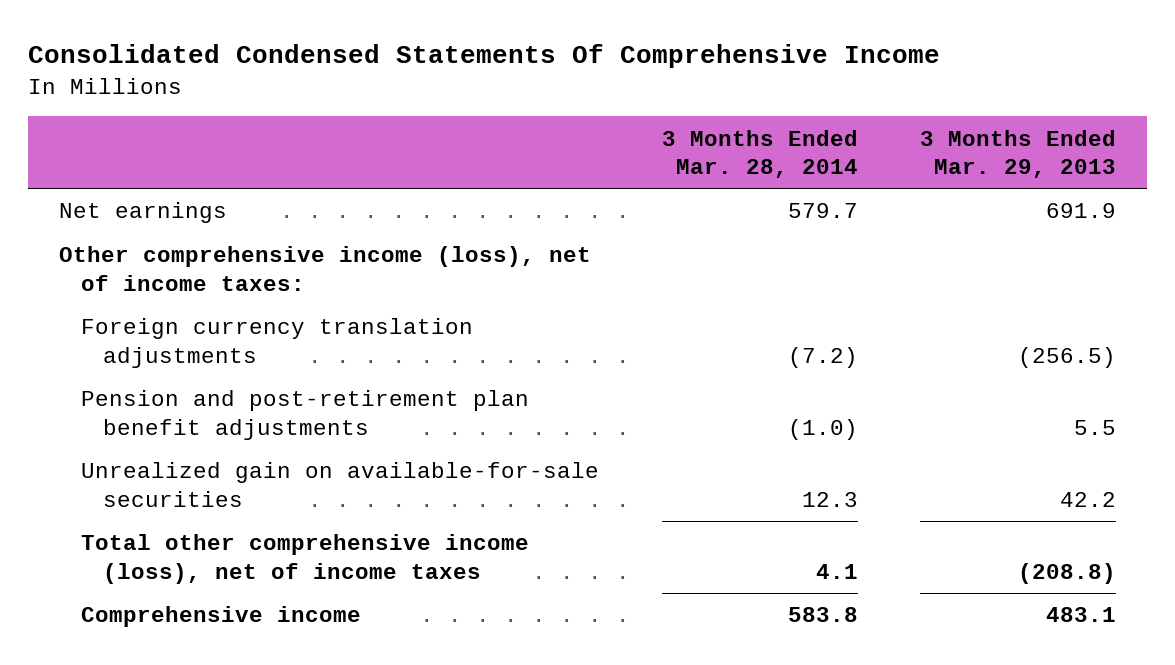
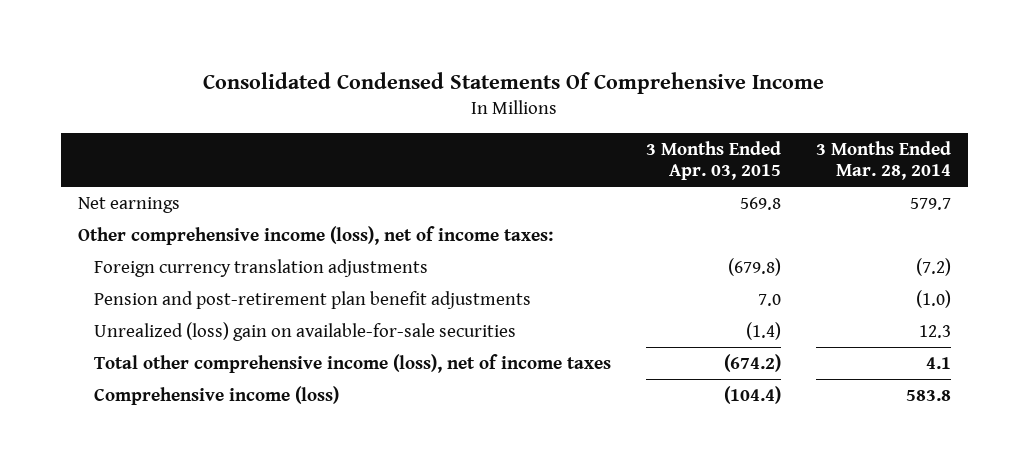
- | 3 Months Ended Mar. 28, 2014 | 3 Months Ended Mar. 29, 2013
+ | 3 Months Ended Apr. 03, 2015 | 3 Months Ended Mar. 28, 2014
- Unrealized gain on available-for-sale securities | 12.3 | 42.2
+ Unrealized (loss) gain on available-for-sale securities | (1.4) | 12.3
- Comprehensive income | 583.8 | 483.1
+ Comprehensive income (loss) | (104.4) | 583.8

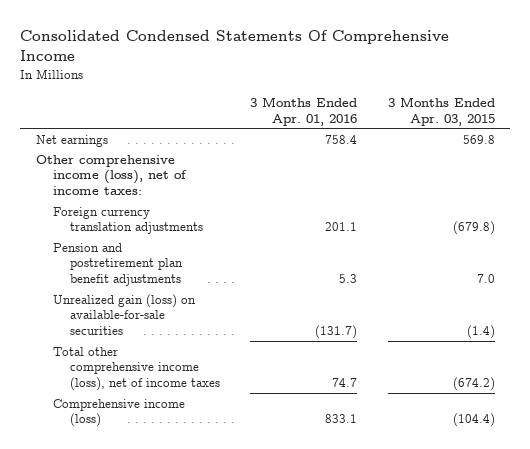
- | 3 Months Ended Apr. 03, 2015 | 3 Months Ended Mar. 28, 2014
+ | 3 Months Ended Apr. 01, 2016 | 3 Months Ended Apr. 03, 2015
- Pension and post-retirement plan benefit adjustments | 7.0 | (1.0)
- Unrealized (loss) gain on available-for-sale securities | (1.4) | 12.3
+ Pension and postretirement plan benefit adjustments | 5.3 | 7.0
+ Unrealized gain (loss) on available-for-sale securities | (131.7) | (1.4)

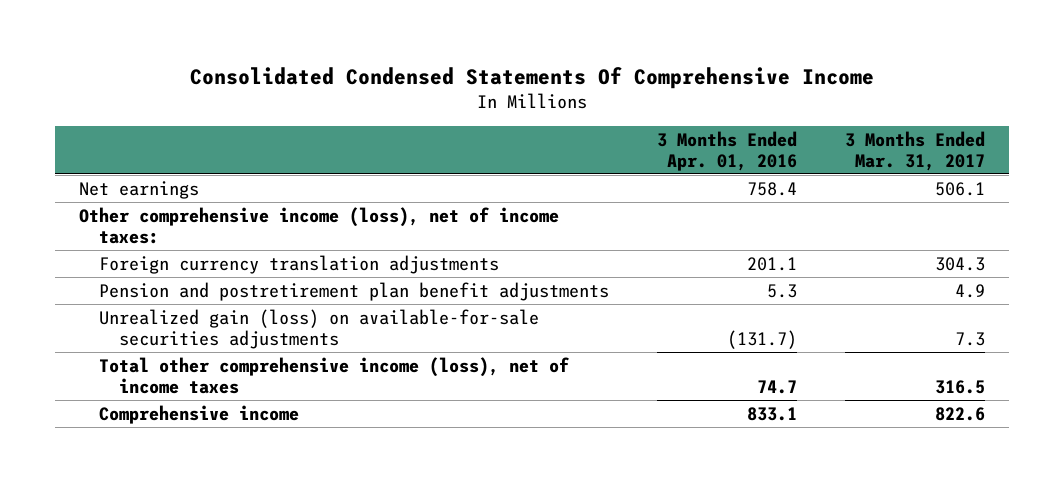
- | 3 Months Ended Apr. 01, 2016 | 3 Months Ended Apr. 03, 2015
+ | 3 Months Ended Apr. 01, 2016 | 3 Months Ended Mar. 31, 2017
- Unrealized gain (loss) on available-for-sale securities | (131.7) | (1.4)
+ Unrealized gain (loss) on available-for-sale securities adjustments | (131.7) | 7.3
- Comprehensive income (loss) | 833.1 | (104.4)
+ Comprehensive income | 833.1 | 822.6

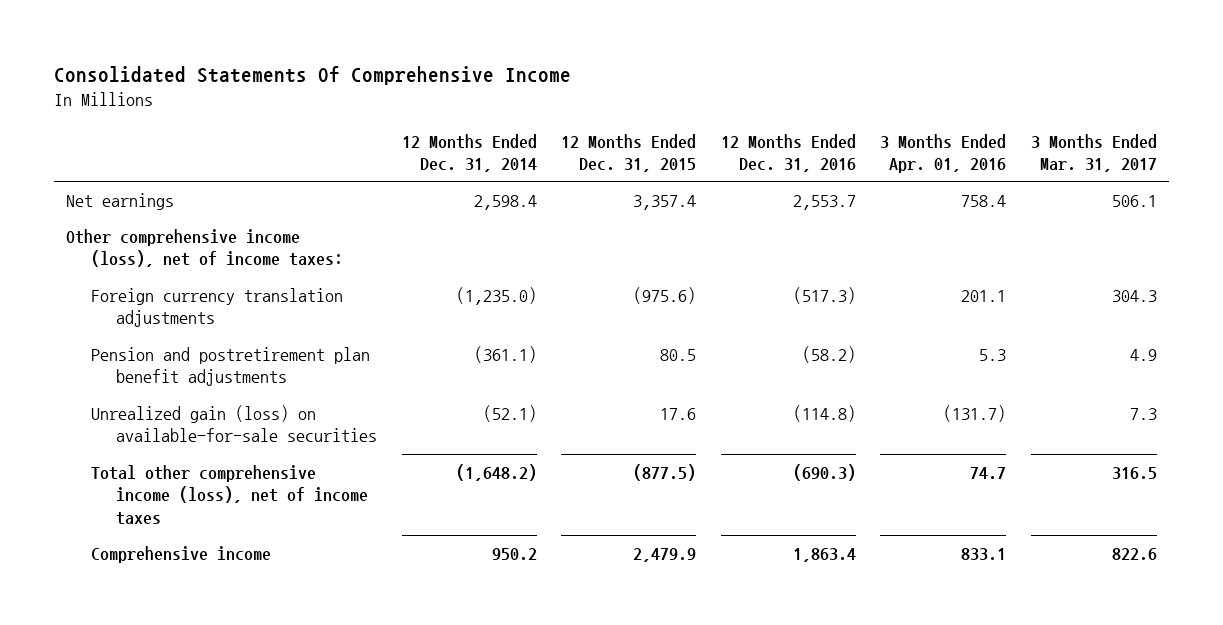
- Consolidated Condensed Statements Of Comprehensive Income
+ Consolidated Statements Of Comprehensive Income
- | 3 Months Ended Apr. 01, 2016 | 3 Months Ended Mar. 31, 2017
+ | 12 Months Ended Dec. 31, 2014 | 12 Months Ended Dec. 31, 2015 | 12 Months Ended Dec. 31, 2016 | 3 Months Ended Apr. 01, 2016 | 3 Months Ended Mar. 31, 2017
- Unrealized gain (loss) on available-for-sale securities adjustments | (131.7) | 7.3
+ Unrealized gain (loss) on available-for-sale securities | (52.1) | 17.6 | (114.8) | (131.7) | 7.3

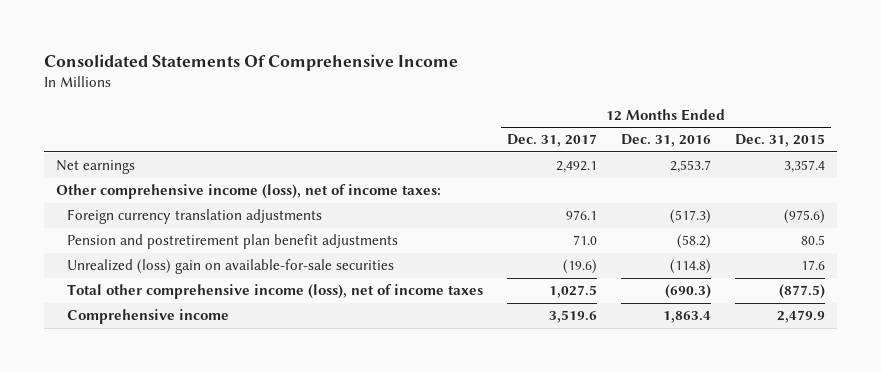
- | 12 Months Ended Dec. 31, 2014 | 12 Months Ended Dec. 31, 2015 | 12 Months Ended Dec. 31, 2016 | 3 Months Ended Apr. 01, 2016 | 3 Months Ended Mar. 31, 2017
+ | 12 Months Ended Dec. 31, 2017 | 12 Months Ended Dec. 31, 2016 | 12 Months Ended Dec. 31, 2015
- Unrealized gain (loss) on available-for-sale securities | (52.1) | 17.6 | (114.8) | (131.7) | 7.3
+ Unrealized (loss) gain on available-for-sale securities | (19.6) | (114.8) | 17.6

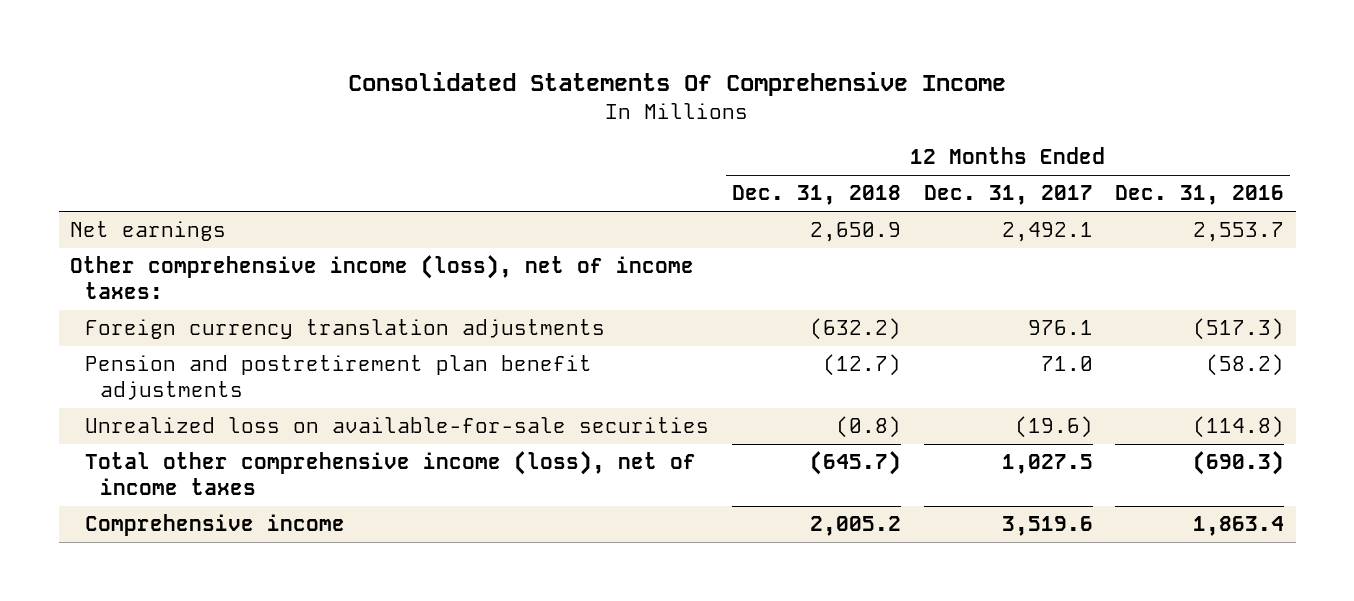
- | 12 Months Ended Dec. 31, 2017 | 12 Months Ended Dec. 31, 2016 | 12 Months Ended Dec. 31, 2015
+ | 12 Months Ended Dec. 31, 2018 | 12 Months Ended Dec. 31, 2017 | 12 Months Ended Dec. 31, 2016
- Unrealized (loss) gain on available-for-sale securities | (19.6) | (114.8) | 17.6
+ Unrealized loss on available-for-sale securities | (0.8) | (19.6) | (114.8)

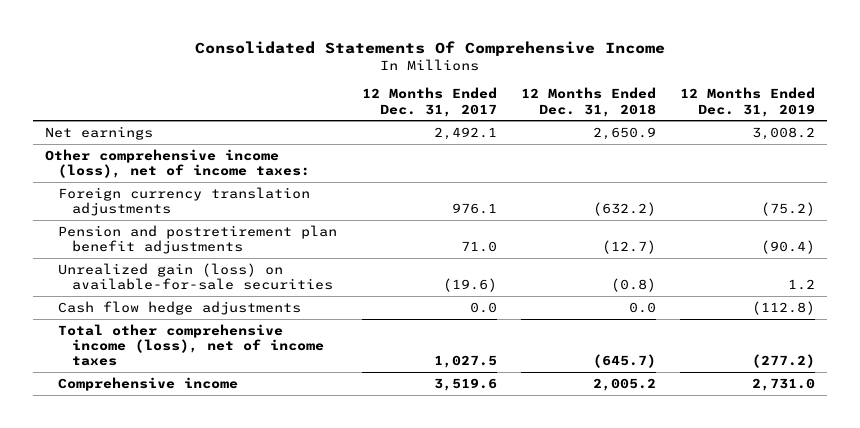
- | 12 Months Ended Dec. 31, 2018 | 12 Months Ended Dec. 31, 2017 | 12 Months Ended Dec. 31, 2016
+ | 12 Months Ended Dec. 31, 2017 | 12 Months Ended Dec. 31, 2018 | 12 Months Ended Dec. 31, 2019
- Unrealized loss on available-for-sale securities | (0.8) | (19.6) | (114.8)
+ Unrealized gain (loss) on available-for-sale securities | (19.6) | (0.8) | 1.2
+ Cash flow hedge adjustments | 0.0 | 0.0 | (112.8)

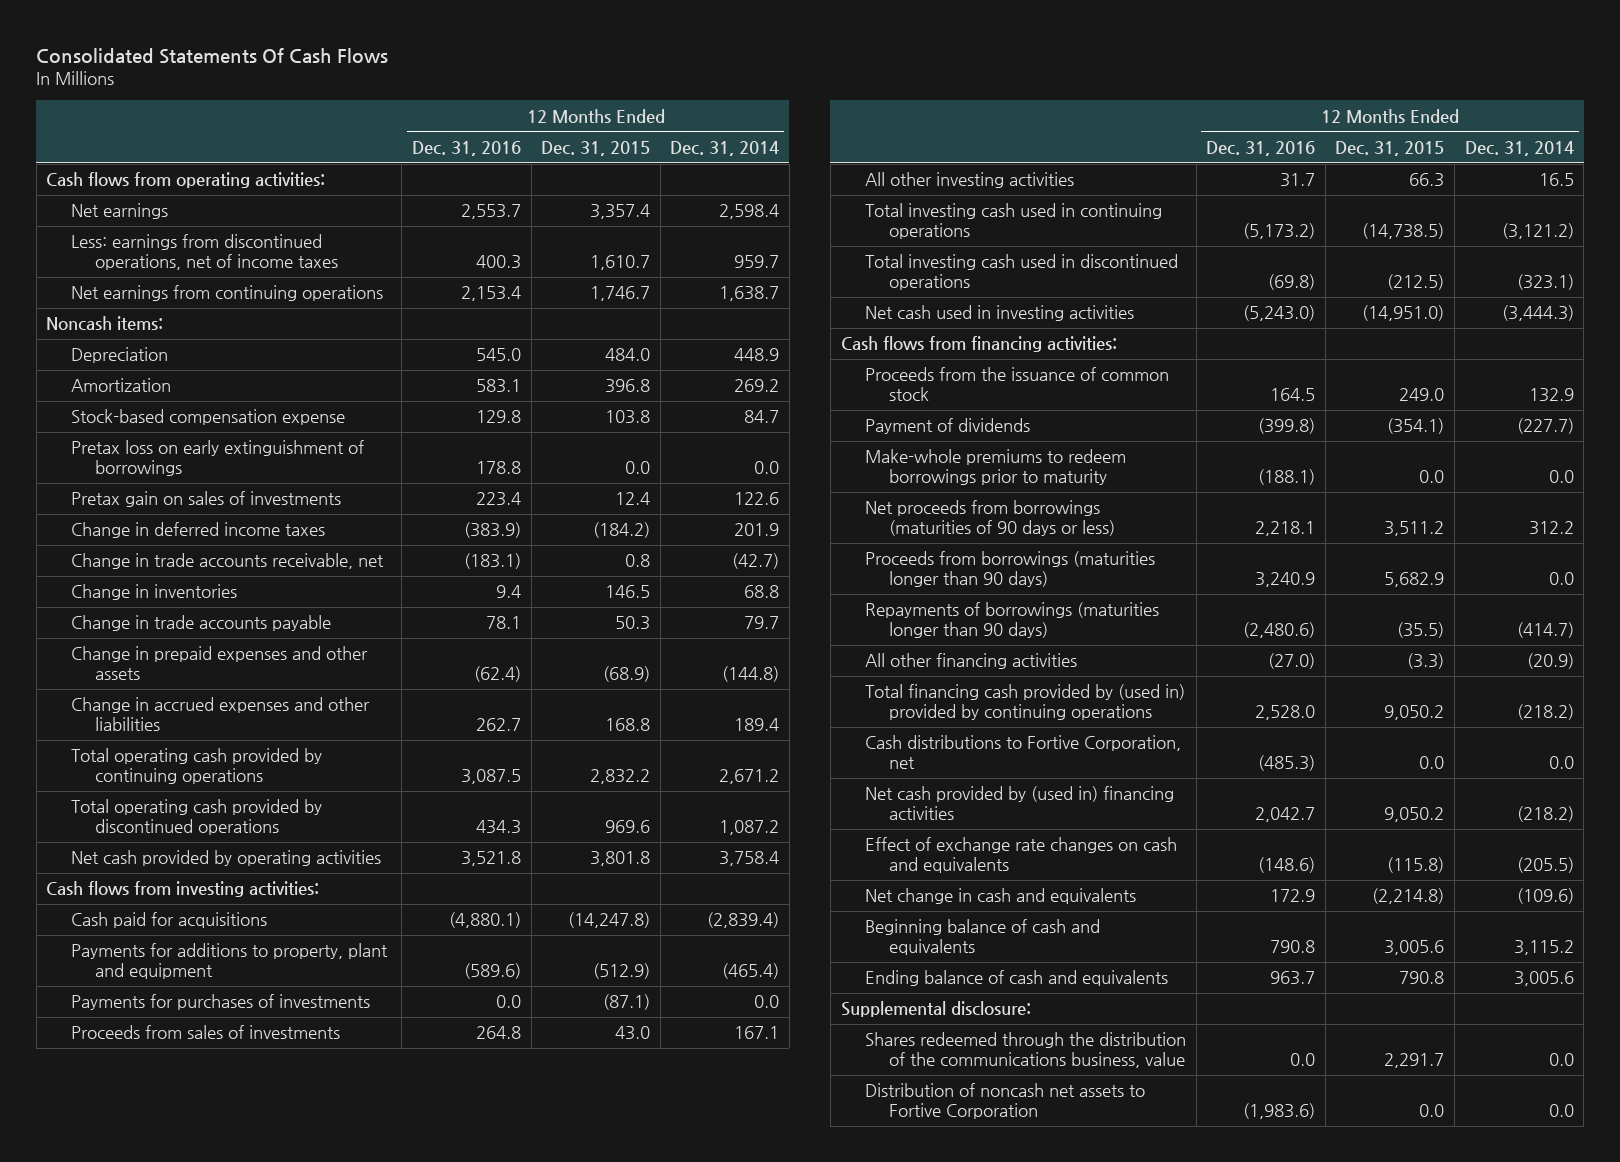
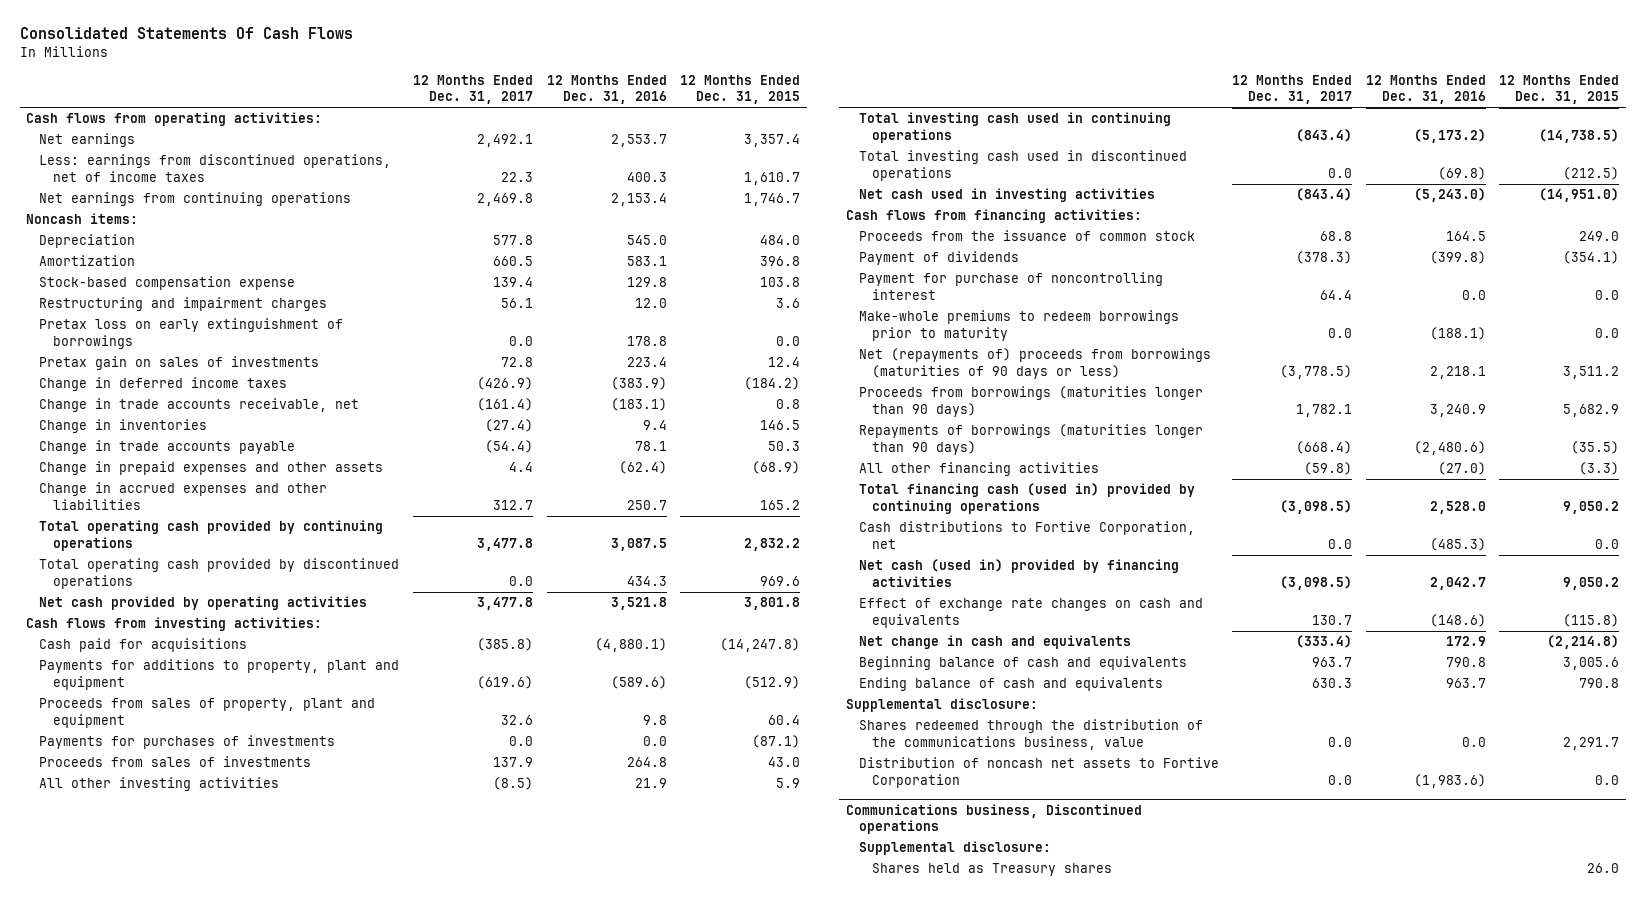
- | 12 Months Ended Dec. 31, 2016 | 12 Months Ended Dec. 31, 2015 | 12 Months Ended Dec. 31, 2014
+ | 12 Months Ended Dec. 31, 2017 | 12 Months Ended Dec. 31, 2016 | 12 Months Ended Dec. 31, 2015
+ Restructuring and impairment charges | 56.1 | 12.0 | 3.6
- Change in accrued expenses and other liabilities | 262.7 | 168.8 | 189.4
+ Change in accrued expenses and other liabilities | 312.7 | 250.7 | 165.2
+ Proceeds from sales of property, plant and equipment | 32.6 | 9.8 | 60.4
- All other investing activities | 31.7 | 66.3 | 16.5
+ All other investing activities | (8.5) | 21.9 | 5.9
+ Payment for purchase of noncontrolling interest | 64.4 | 0.0 | 0.0
- Net proceeds from borrowings (maturities of 90 days or less) | 2,218.1 | 3,511.2 | 312.2
+ Net (repayments of) proceeds from borrowings (maturities of 90 days or less) | (3,778.5) | 2,218.1 | 3,511.2
- Total financing cash provided by (used in) provided by continuing operations | 2,528.0 | 9,050.2 | (218.2)
+ Total financing cash (used in) provided by continuing operations | (3,098.5) | 2,528.0 | 9,050.2
- Net cash provided by (used in) financing activities | 2,042.7 | 9,050.2 | (218.2)
+ Net cash (used in) provided by financing activities | (3,098.5) | 2,042.7 | 9,050.2
+ Communications business, Discontinued operations
+ Supplemental disclosure:
+ Shares held as Treasury shares | | | 26.0

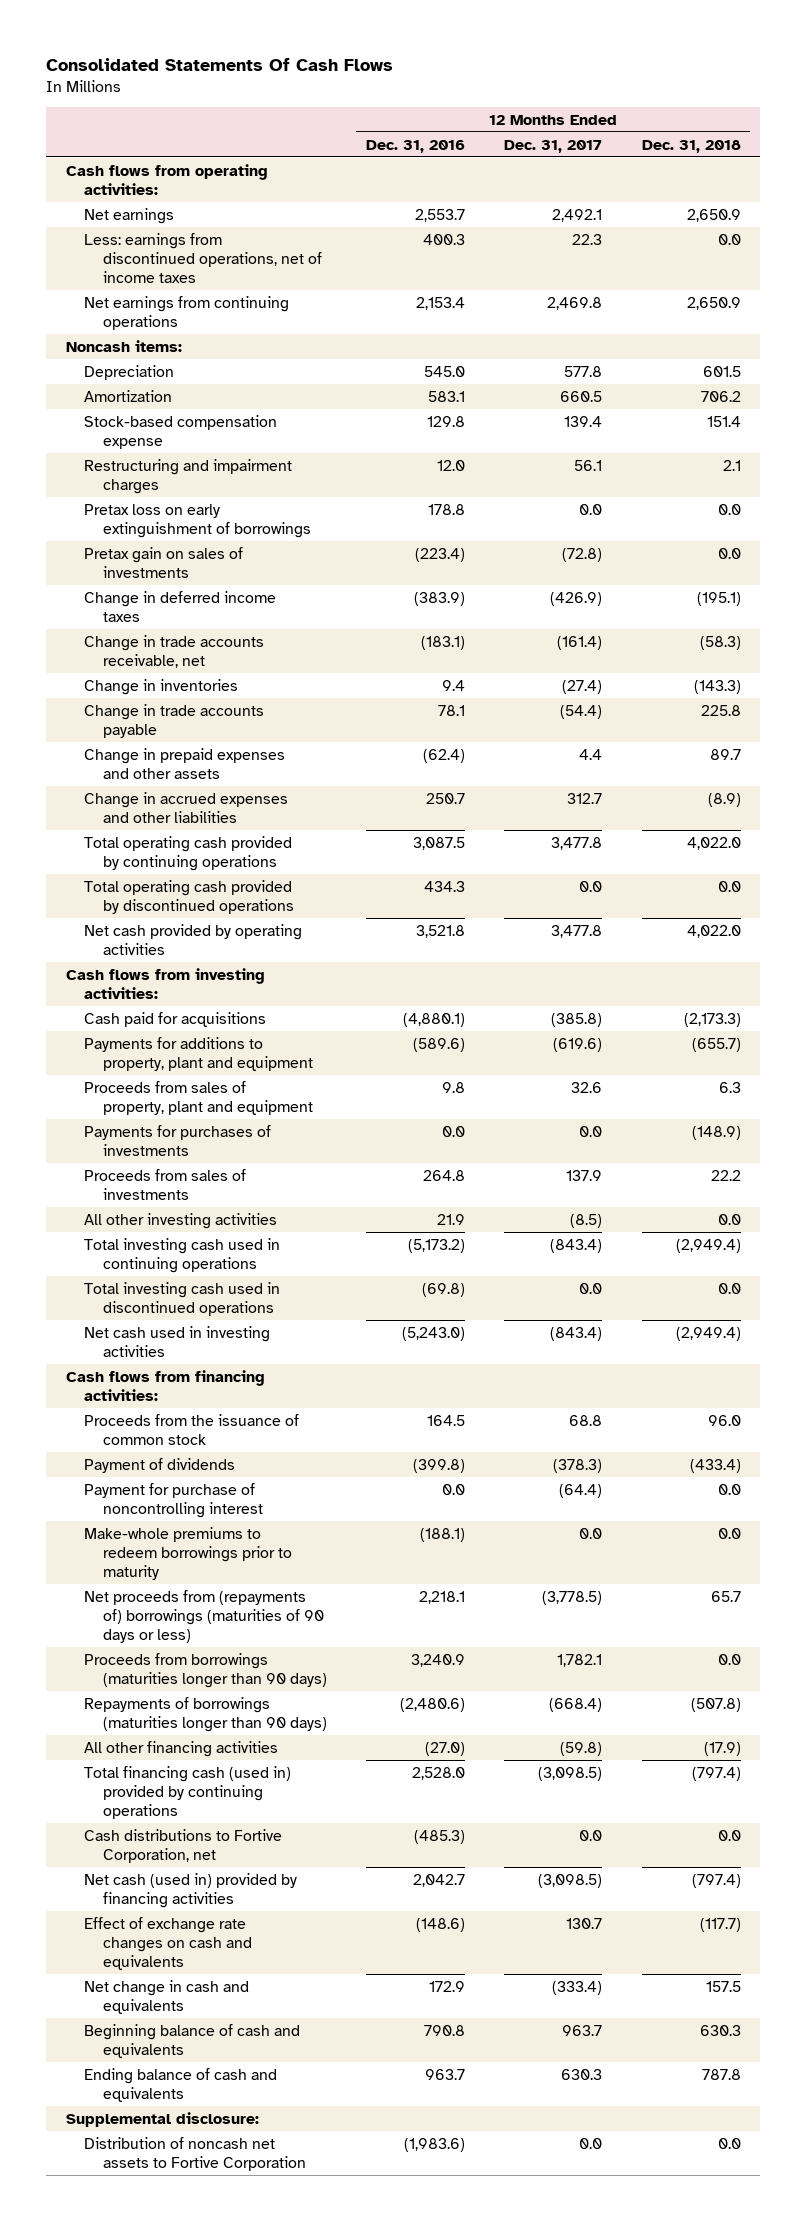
- | 12 Months Ended Dec. 31, 2017 | 12 Months Ended Dec. 31, 2016 | 12 Months Ended Dec. 31, 2015
+ | 12 Months Ended Dec. 31, 2016 | 12 Months Ended Dec. 31, 2017 | 12 Months Ended Dec. 31, 2018
- Pretax gain on sales of investments | 72.8 | 223.4 | 12.4
+ Pretax gain on sales of investments | (223.4) | (72.8) | 0.0
- Payment for purchase of noncontrolling interest | 64.4 | 0.0 | 0.0
+ Payment for purchase of noncontrolling interest | 0.0 | (64.4) | 0.0
- Net (repayments of) proceeds from borrowings (maturities of 90 days or less) | (3,778.5) | 2,218.1 | 3,511.2
+ Net proceeds from (repayments of) borrowings (maturities of 90 days or less) | 2,218.1 | (3,778.5) | 65.7
- Shares redeemed through the distribution of the communications business, value | 0.0 | 0.0 | 2,291.7
- Communications business, Discontinued operations
- Supplemental disclosure:
- Shares held as Treasury shares | | | 26.0

